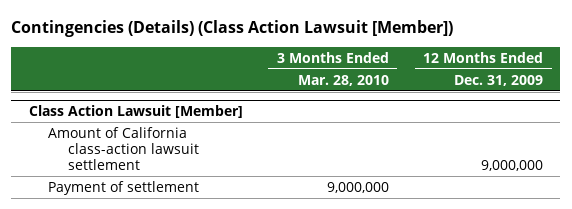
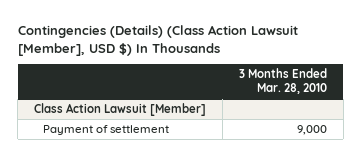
- Contingencies (Details) (Class Action Lawsuit [Member])
+ Contingencies (Details) (Class Action Lawsuit [Member], USD $) In Thousands
- | 3 Months Ended Mar. 28, 2010 | 12 Months Ended Dec. 31, 2009
+ | 3 Months Ended Mar. 28, 2010
@ Class Action Lawsuit [Member]
- Amount of California class-action lawsuit settlement | | 9,000,000
- Payment of settlement | 9,000,000 |
+ Payment of settlement | 9,000

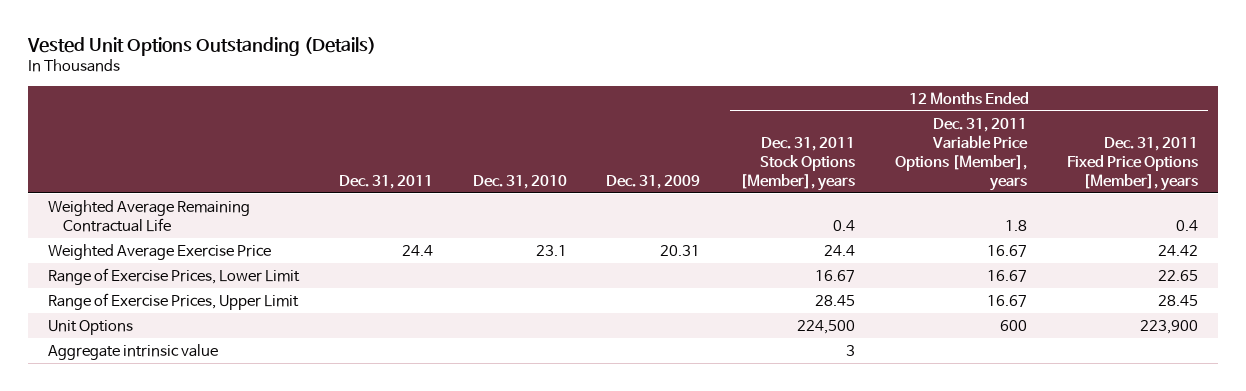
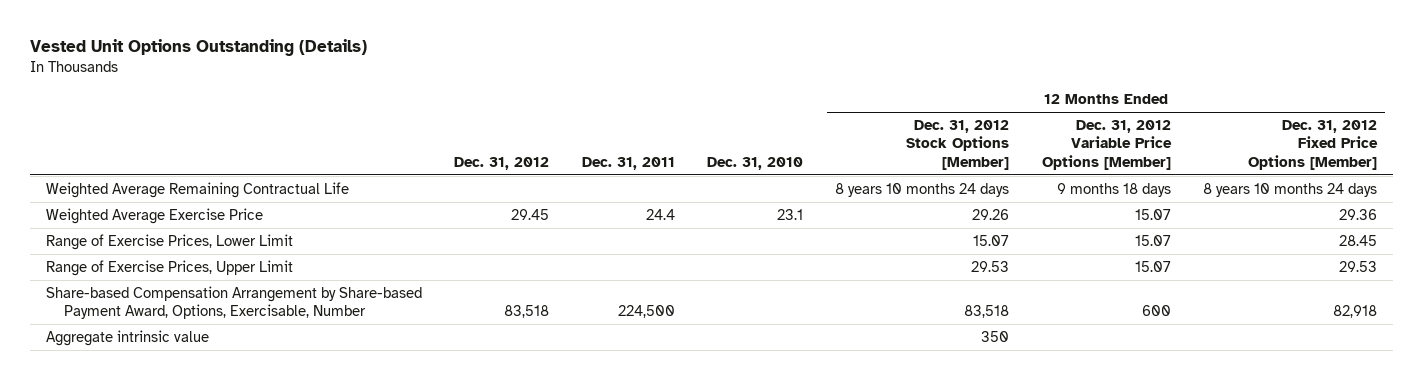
- | Dec. 31, 2011 | Dec. 31, 2010 | Dec. 31, 2009 | 12 Months Ended Dec. 31, 2011 Stock Options [Member], years | 12 Months Ended Dec. 31, 2011 Variable Price Options [Member], years | 12 Months Ended Dec. 31, 2011 Fixed Price Options [Member], years
+ | Dec. 31, 2012 | Dec. 31, 2011 | Dec. 31, 2010 | 12 Months Ended Dec. 31, 2012 Stock Options [Member] | 12 Months Ended Dec. 31, 2012 Variable Price Options [Member] | 12 Months Ended Dec. 31, 2012 Fixed Price Options [Member]
- Unit Options | | | | 224,500 | 600 | 223,900
+ Share-based Compensation Arrangement by Share-based Payment Award, Options, Exercisable, Number | 83,518 | 224,500 | | 83,518 | 600 | 82,918

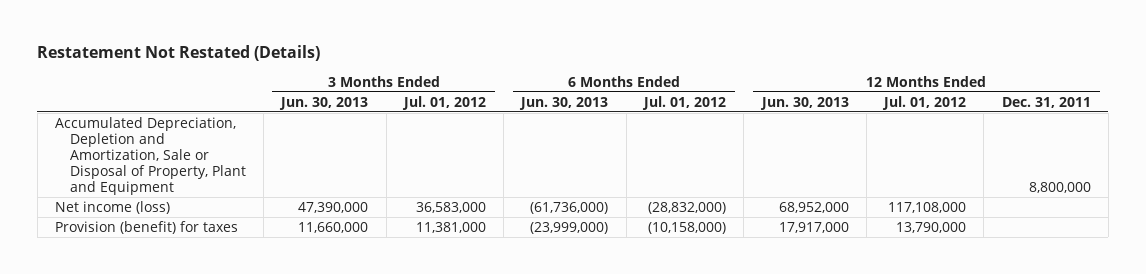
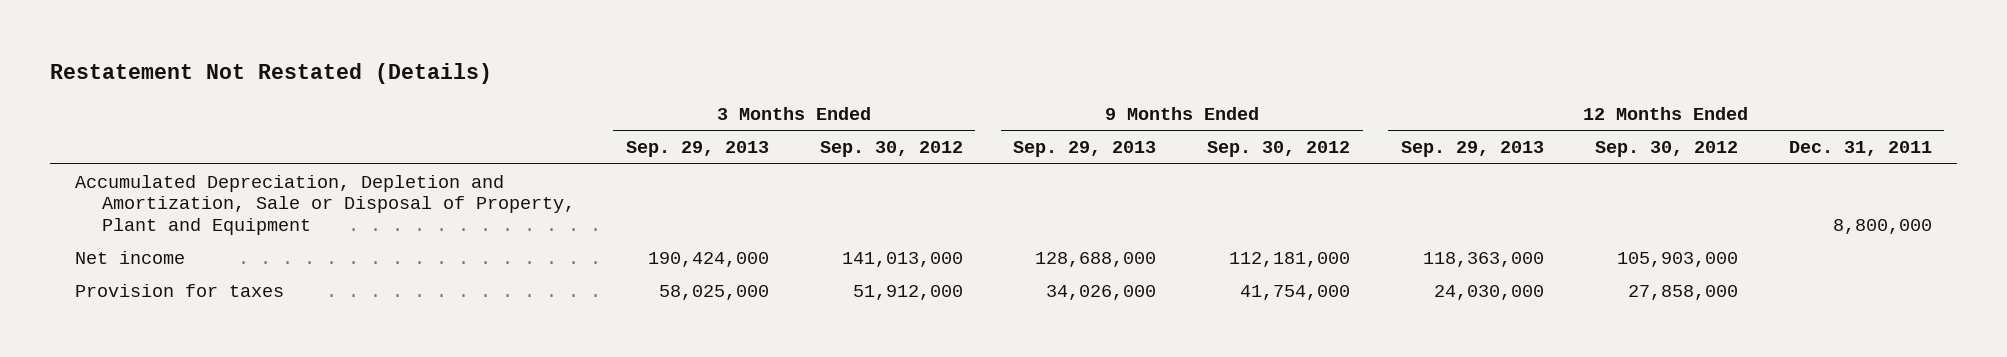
- | 3 Months Ended Jun. 30, 2013 | 3 Months Ended Jul. 01, 2012 | 6 Months Ended Jun. 30, 2013 | 6 Months Ended Jul. 01, 2012 | 12 Months Ended Jun. 30, 2013 | 12 Months Ended Jul. 01, 2012 | 12 Months Ended Dec. 31, 2011
+ | 3 Months Ended Sep. 29, 2013 | 3 Months Ended Sep. 30, 2012 | 9 Months Ended Sep. 29, 2013 | 9 Months Ended Sep. 30, 2012 | 12 Months Ended Sep. 29, 2013 | 12 Months Ended Sep. 30, 2012 | 12 Months Ended Dec. 31, 2011
- Net income (loss) | 47,390,000 | 36,583,000 | (61,736,000) | (28,832,000) | 68,952,000 | 117,108,000 |
- Provision (benefit) for taxes | 11,660,000 | 11,381,000 | (23,999,000) | (10,158,000) | 17,917,000 | 13,790,000 |
+ Net income | 190,424,000 | 141,013,000 | 128,688,000 | 112,181,000 | 118,363,000 | 105,903,000 |
+ Provision for taxes | 58,025,000 | 51,912,000 | 34,026,000 | 41,754,000 | 24,030,000 | 27,858,000 |

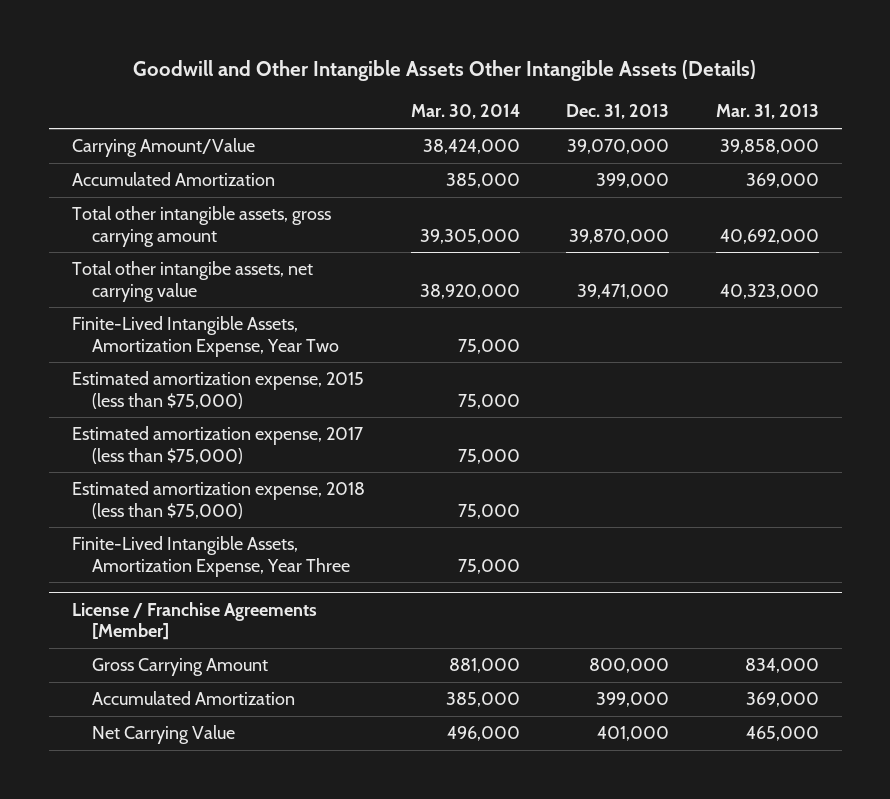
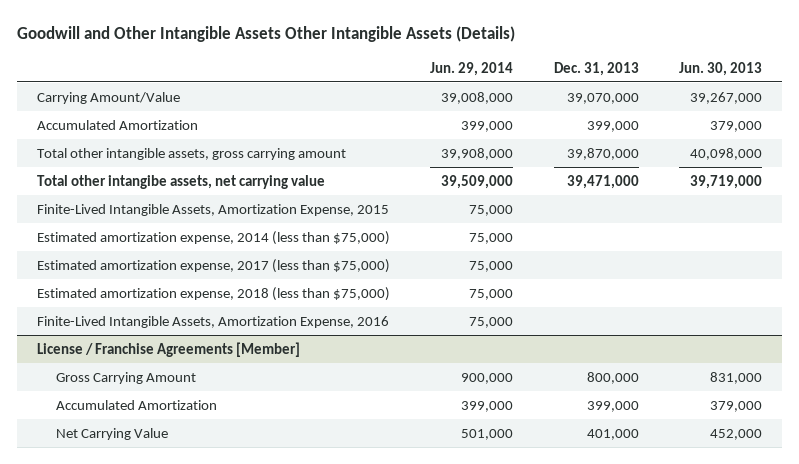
- | Mar. 30, 2014 | Dec. 31, 2013 | Mar. 31, 2013
+ | Jun. 29, 2014 | Dec. 31, 2013 | Jun. 30, 2013
- Finite-Lived Intangible Assets, Amortization Expense, Year Two | 75,000 | |
- Estimated amortization expense, 2015 (less than $75,000) | 75,000 | |
+ Finite-Lived Intangible Assets, Amortization Expense, 2015 | 75,000 | |
+ Estimated amortization expense, 2014 (less than $75,000) | 75,000 | |
- Finite-Lived Intangible Assets, Amortization Expense, Year Three | 75,000 | |
+ Finite-Lived Intangible Assets, Amortization Expense, 2016 | 75,000 | |

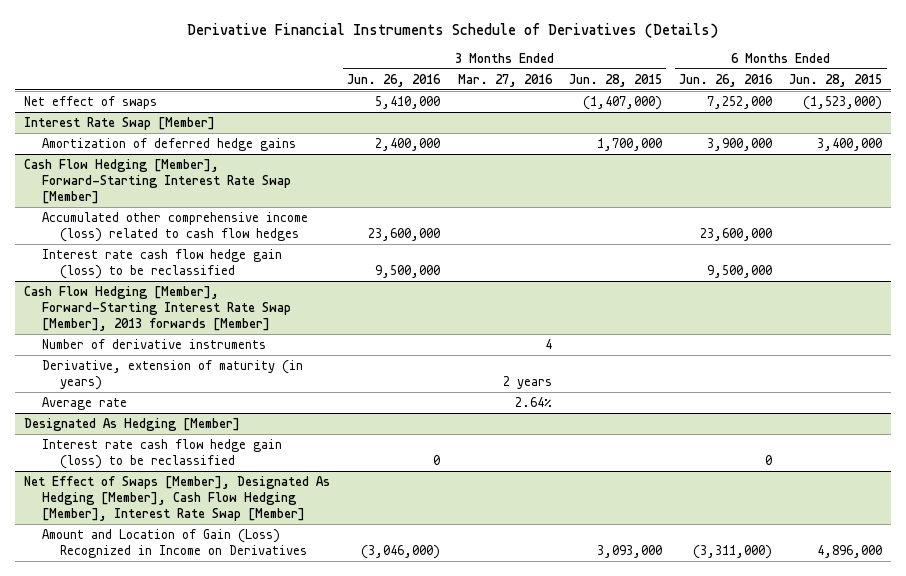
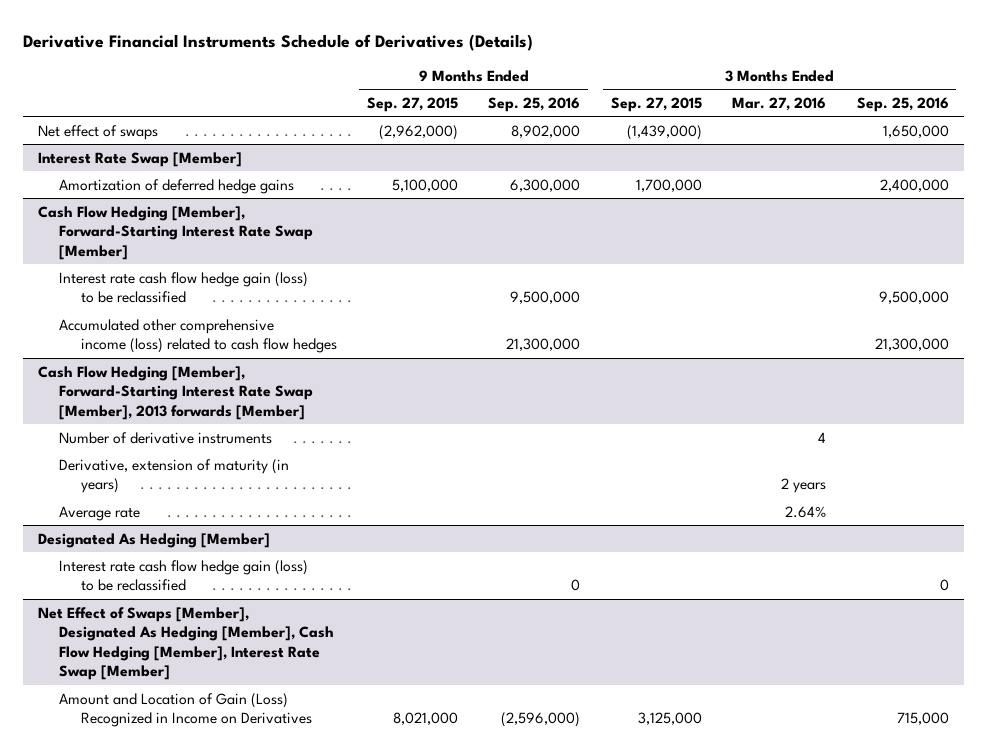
- | 3 Months Ended Jun. 26, 2016 | 3 Months Ended Mar. 27, 2016 | 3 Months Ended Jun. 28, 2015 | 6 Months Ended Jun. 26, 2016 | 6 Months Ended Jun. 28, 2015
+ | 9 Months Ended Sep. 27, 2015 | 9 Months Ended Sep. 25, 2016 | 3 Months Ended Sep. 27, 2015 | 3 Months Ended Mar. 27, 2016 | 3 Months Ended Sep. 25, 2016
@ Cash Flow Hedging [Member], Forward-Starting Interest Rate Swap [Member]
moved down: Accumulated other comprehensive income (loss) related to cash flow hedges | | 21,300,000 | | | 21,300,000

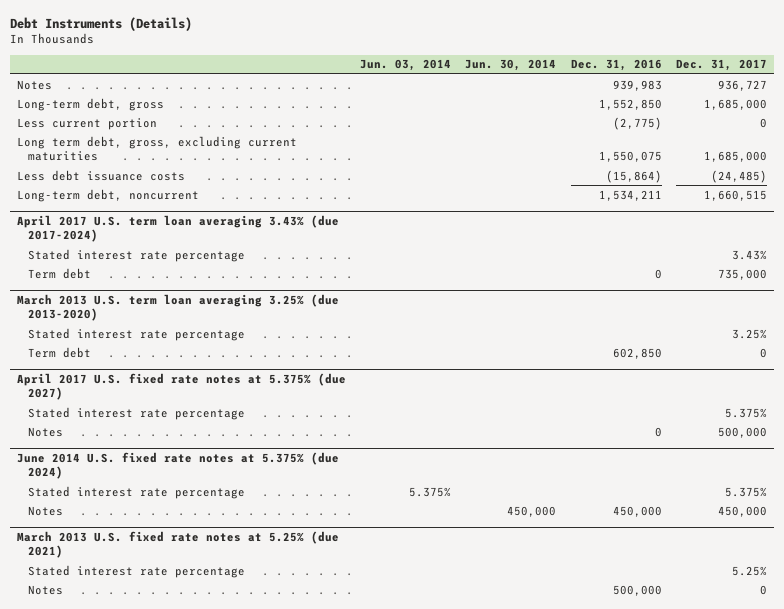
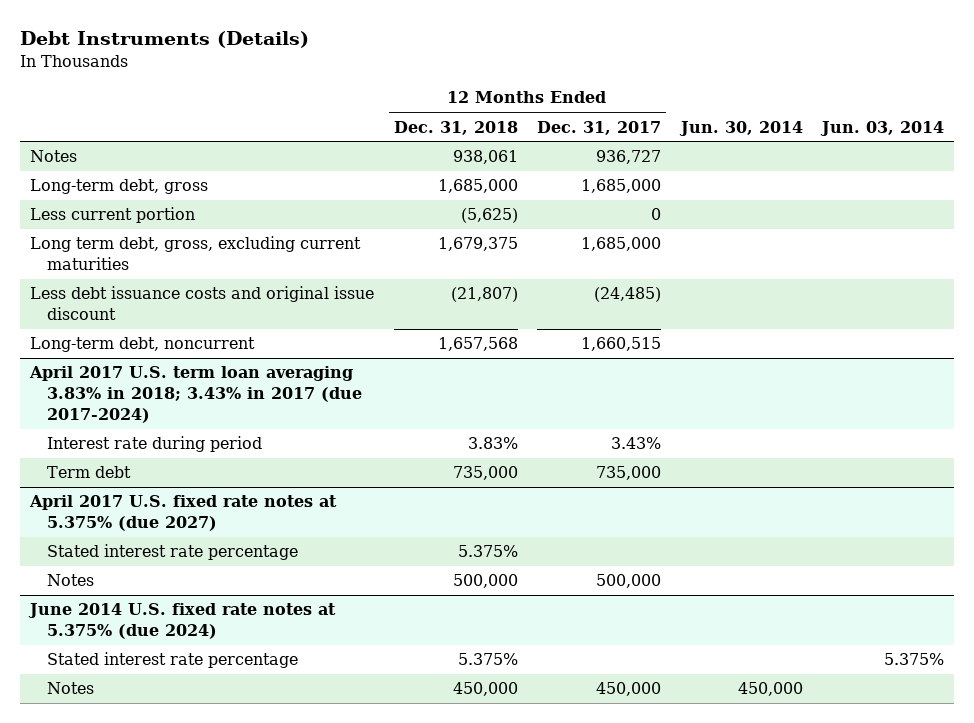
- | Jun. 03, 2014 | Jun. 30, 2014 | Dec. 31, 2016 | Dec. 31, 2017
+ | 12 Months Ended Dec. 31, 2018 | 12 Months Ended Dec. 31, 2017 | Jun. 30, 2014 | Jun. 03, 2014
- Less debt issuance costs | | | (15,864) | (24,485)
+ Less debt issuance costs and original issue discount | (21,807) | (24,485) | |
- April 2017 U.S. term loan averaging 3.43% (due 2017-2024)
- Stated interest rate percentage | | | | 3.43%
+ April 2017 U.S. term loan averaging 3.83% in 2018; 3.43% in 2017 (due 2017-2024)
+ Interest rate during period | 3.83% | 3.43% | |
- March 2013 U.S. term loan averaging 3.25% (due 2013-2020)
- Stated interest rate percentage | | | | 3.25%
- Term debt | | | 602,850 | 0
- March 2013 U.S. fixed rate notes at 5.25% (due 2021)
- Stated interest rate percentage | | | | 5.25%
- Notes | | | 500,000 | 0

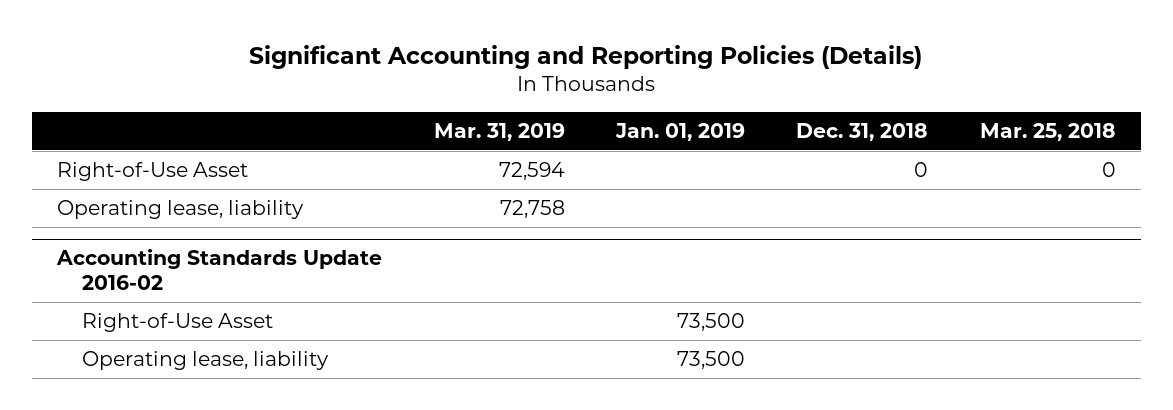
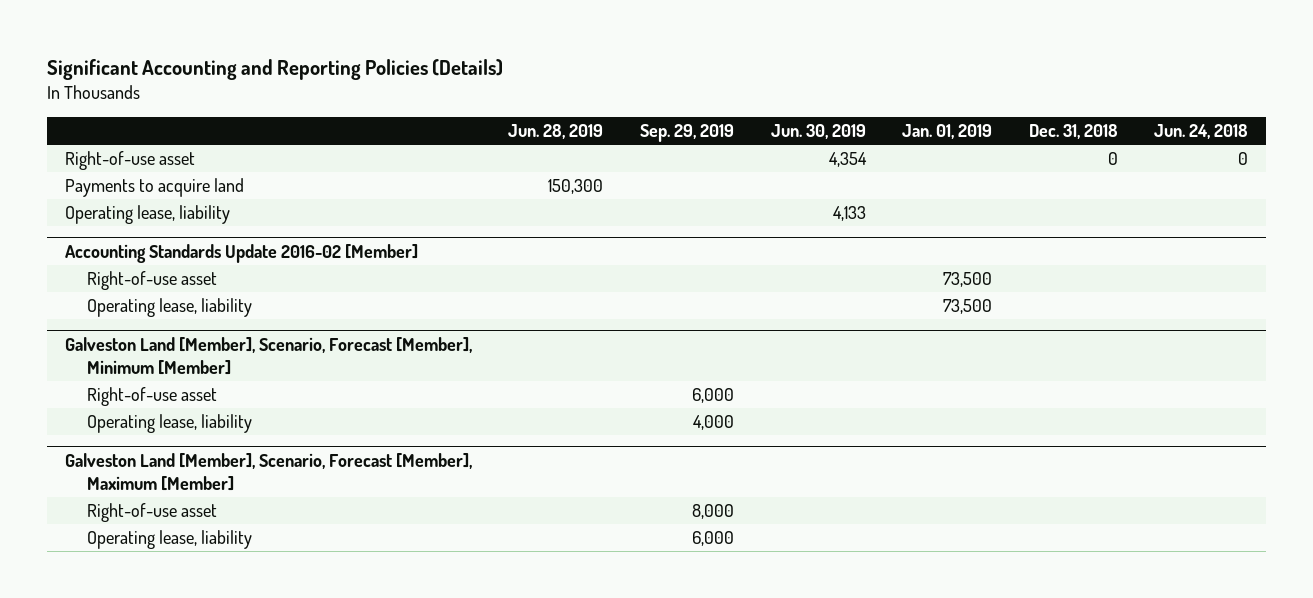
- | Mar. 31, 2019 | Jan. 01, 2019 | Dec. 31, 2018 | Mar. 25, 2018
+ | Jun. 28, 2019 | Sep. 29, 2019 | Jun. 30, 2019 | Jan. 01, 2019 | Dec. 31, 2018 | Jun. 24, 2018
- Right-of-Use Asset | 72,594 | | 0 | 0
+ Right-of-use asset | | | 4,354 | | 0 | 0
+ Payments to acquire land | 150,300 | | | | |
- Accounting Standards Update 2016-02
- Right-of-Use Asset | | 73,500 | |
+ Accounting Standards Update 2016-02 [Member]
+ Right-of-use asset | | | | 73,500 | |
+ Galveston Land [Member], Scenario, Forecast [Member], Minimum [Member]
+ Right-of-use asset | | 6,000 | | | |
+ Operating lease, liability | | 4,000 | | | |
+ Galveston Land [Member], Scenario, Forecast [Member], Maximum [Member]
+ Right-of-use asset | | 8,000 | | | |
+ Operating lease, liability | | 6,000 | | | |

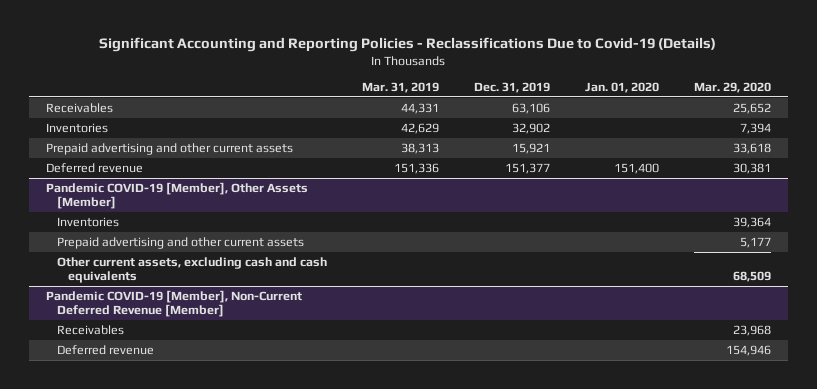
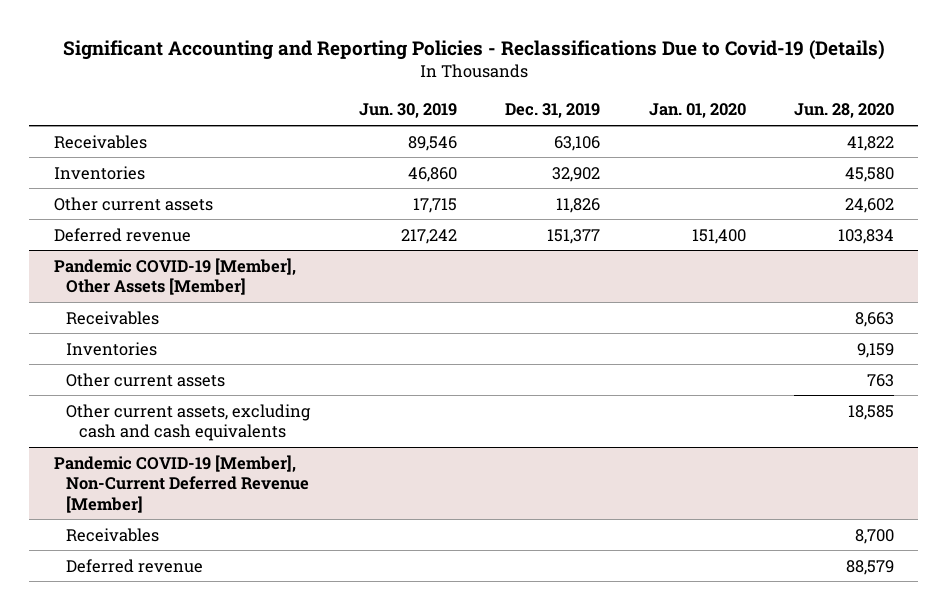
- | Mar. 31, 2019 | Dec. 31, 2019 | Jan. 01, 2020 | Mar. 29, 2020
+ | Jun. 30, 2019 | Dec. 31, 2019 | Jan. 01, 2020 | Jun. 28, 2020
- Prepaid advertising and other current assets | 38,313 | 15,921 | | 33,618
+ Other current assets | 17,715 | 11,826 | | 24,602
@ Pandemic COVID-19 [Member], Other Assets [Member]
+ Receivables | | | | 8,663
- Prepaid advertising and other current assets | | | | 5,177
+ Other current assets | | | | 763

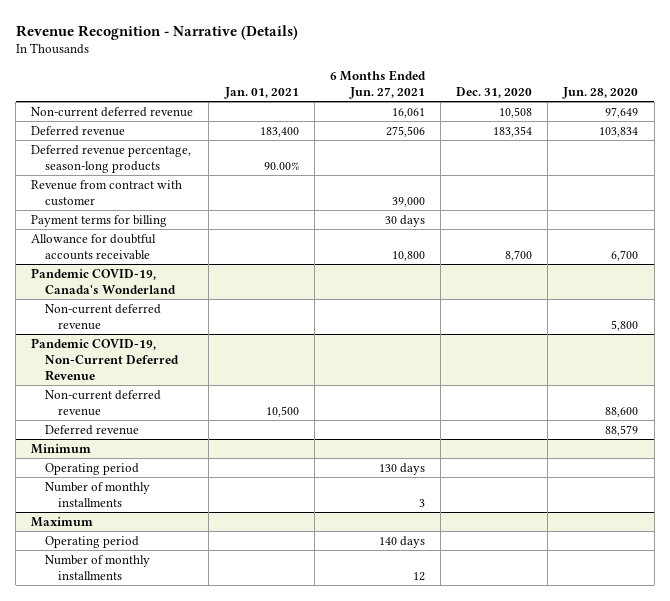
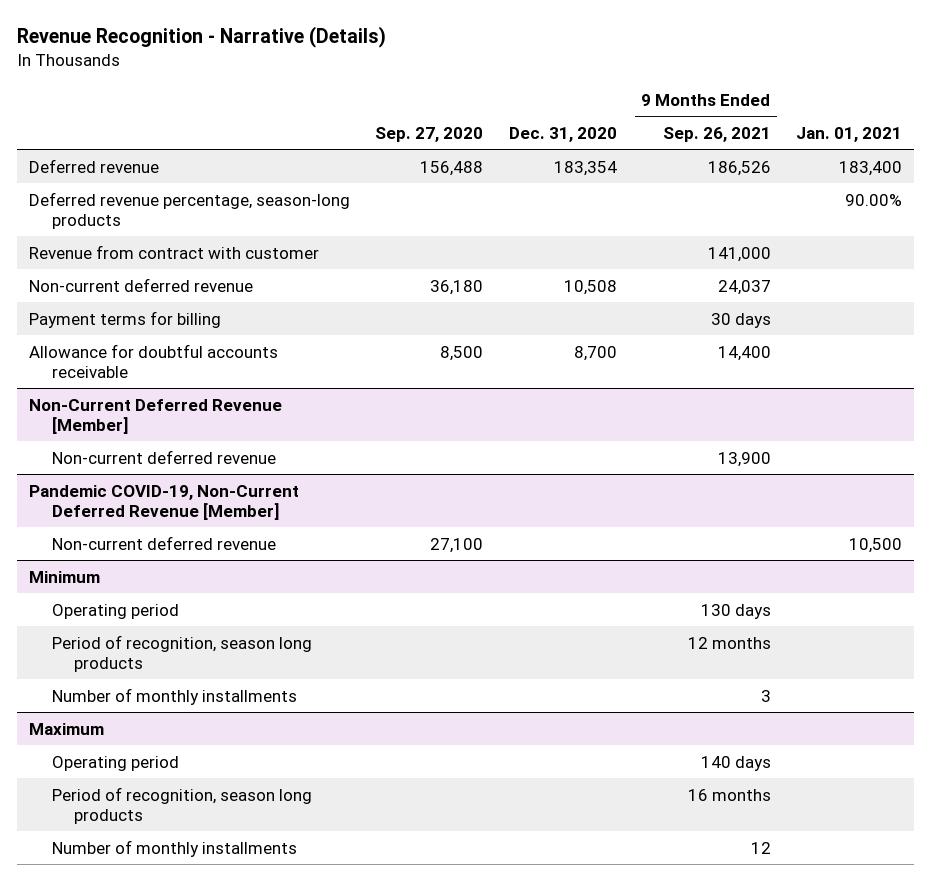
- | Jan. 01, 2021 | 6 Months Ended Jun. 27, 2021 | Dec. 31, 2020 | Jun. 28, 2020
+ | Sep. 27, 2020 | Dec. 31, 2020 | 9 Months Ended Sep. 26, 2021 | Jan. 01, 2021
moved down: Non-current deferred revenue | 36,180 | 10,508 | 24,037 |
- Pandemic COVID-19, Canada's Wonderland
- Non-current deferred revenue | | | | 5,800
- Pandemic COVID-19, Non-Current Deferred Revenue
+ Non-Current Deferred Revenue [Member]
+ Non-current deferred revenue | | | 13,900 |
+ Pandemic COVID-19, Non-Current Deferred Revenue [Member]
- Deferred revenue | | | | 88,579
@ Minimum
+ Period of recognition, season long products | | | 12 months |
@ Maximum
+ Period of recognition, season long products | | | 16 months |

